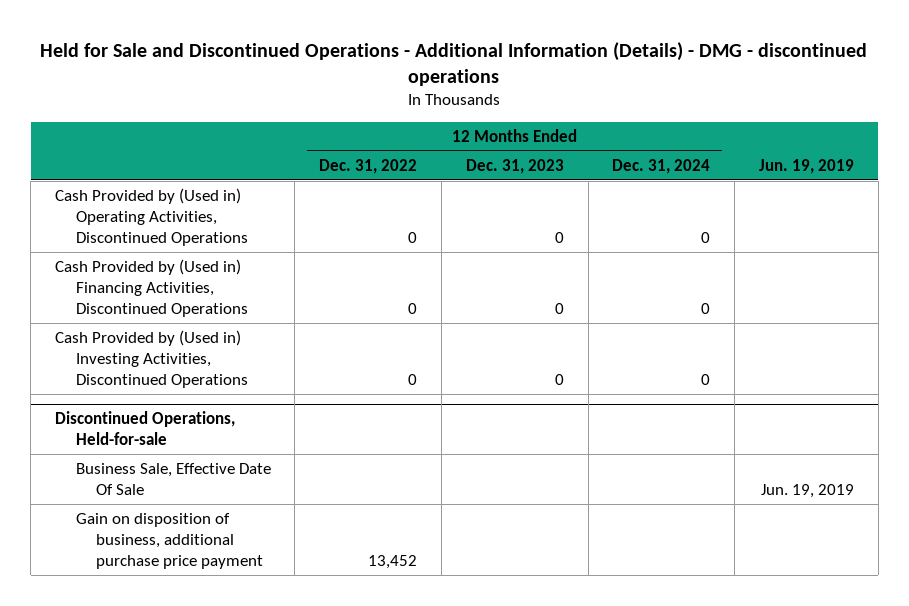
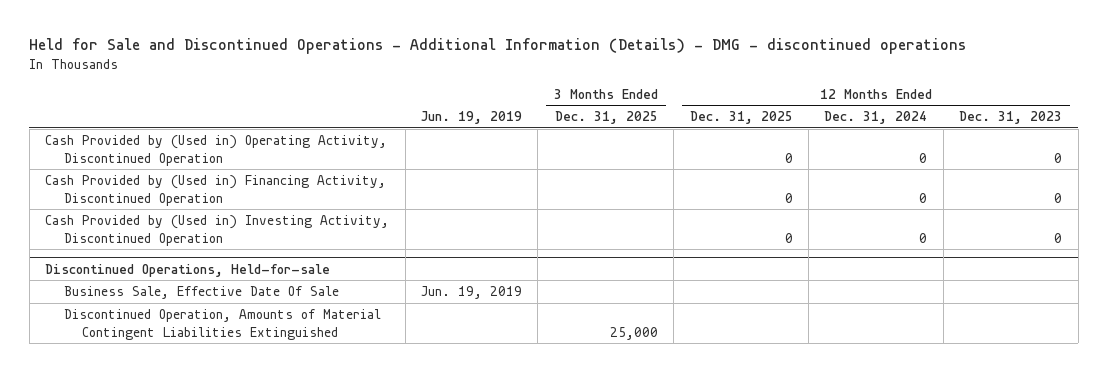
- | 12 Months Ended Dec. 31, 2022 | 12 Months Ended Dec. 31, 2023 | 12 Months Ended Dec. 31, 2024 | Jun. 19, 2019
+ | Jun. 19, 2019 | 3 Months Ended Dec. 31, 2025 | 12 Months Ended Dec. 31, 2025 | 12 Months Ended Dec. 31, 2024 | 12 Months Ended Dec. 31, 2023
- Cash Provided by (Used in) Operating Activities, Discontinued Operations | 0 | 0 | 0 |
- Cash Provided by (Used in) Financing Activities, Discontinued Operations | 0 | 0 | 0 |
- Cash Provided by (Used in) Investing Activities, Discontinued Operations | 0 | 0 | 0 |
+ Cash Provided by (Used in) Operating Activity, Discontinued Operation | | | 0 | 0 | 0
+ Cash Provided by (Used in) Financing Activity, Discontinued Operation | | | 0 | 0 | 0
+ Cash Provided by (Used in) Investing Activity, Discontinued Operation | | | 0 | 0 | 0
@ Discontinued Operations, Held-for-sale
- Gain on disposition of business, additional purchase price payment | 13,452 | | |
+ Discontinued Operation, Amounts of Material Contingent Liabilities Extinguished | | 25,000 | | |

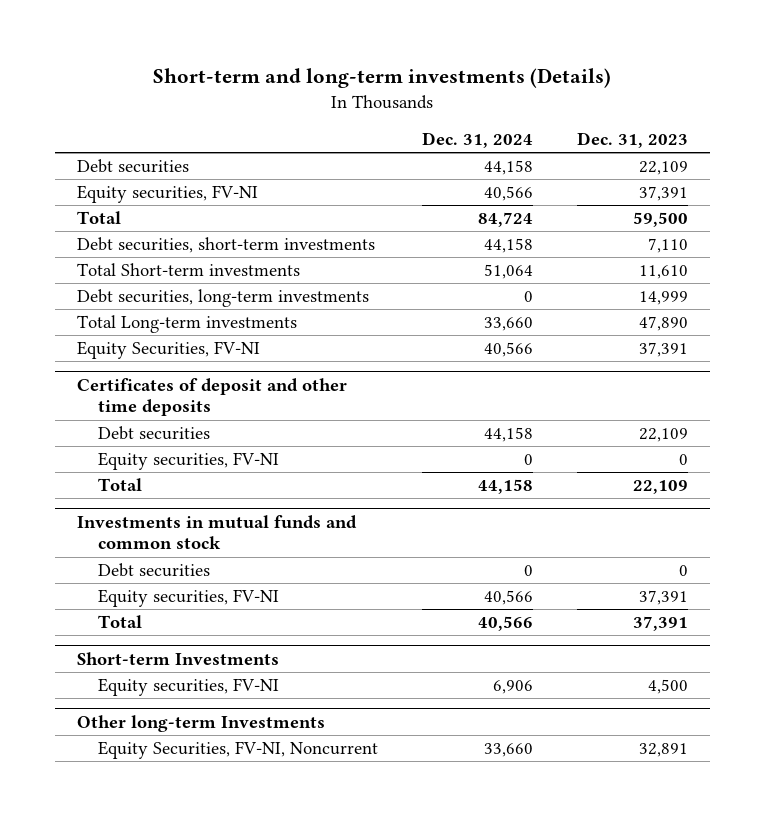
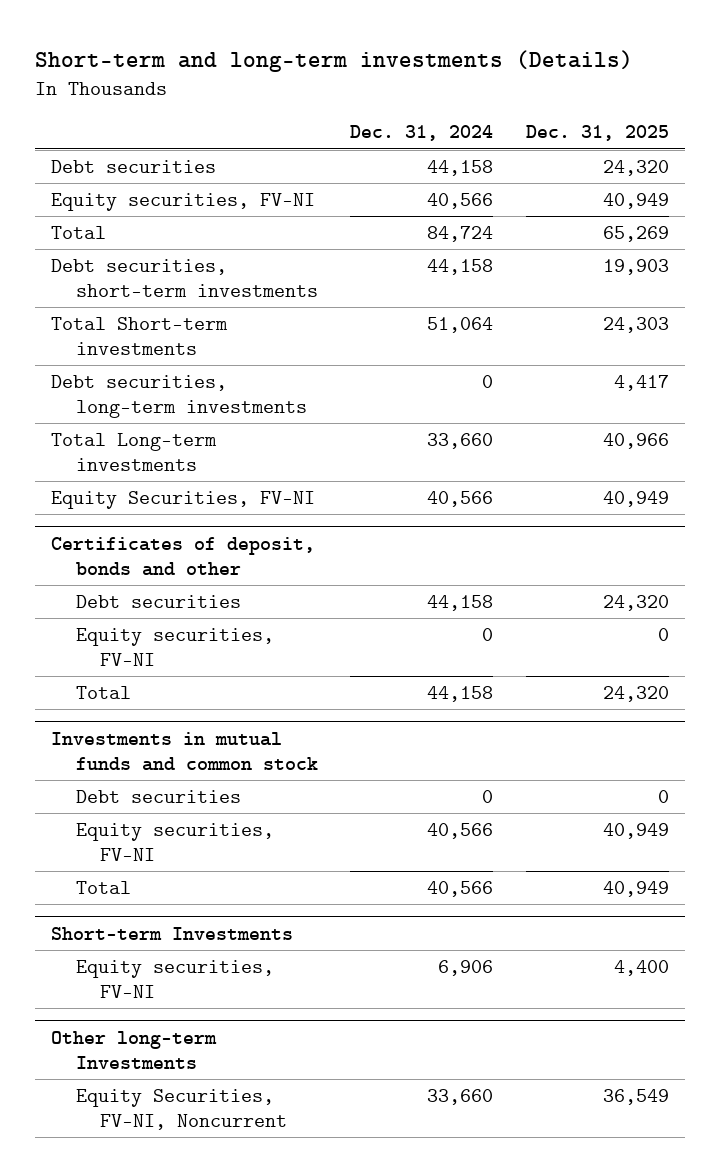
- | Dec. 31, 2024 | Dec. 31, 2023
+ | Dec. 31, 2024 | Dec. 31, 2025
- Certificates of deposit and other time deposits
+ Certificates of deposit, bonds and other

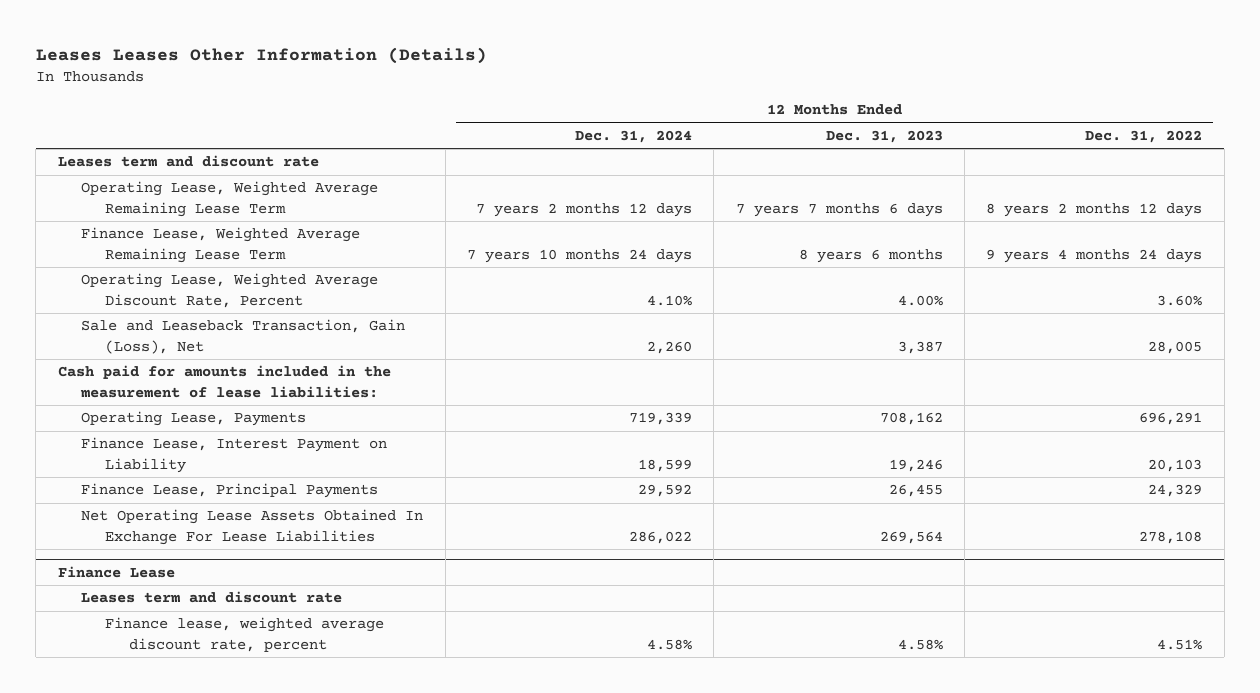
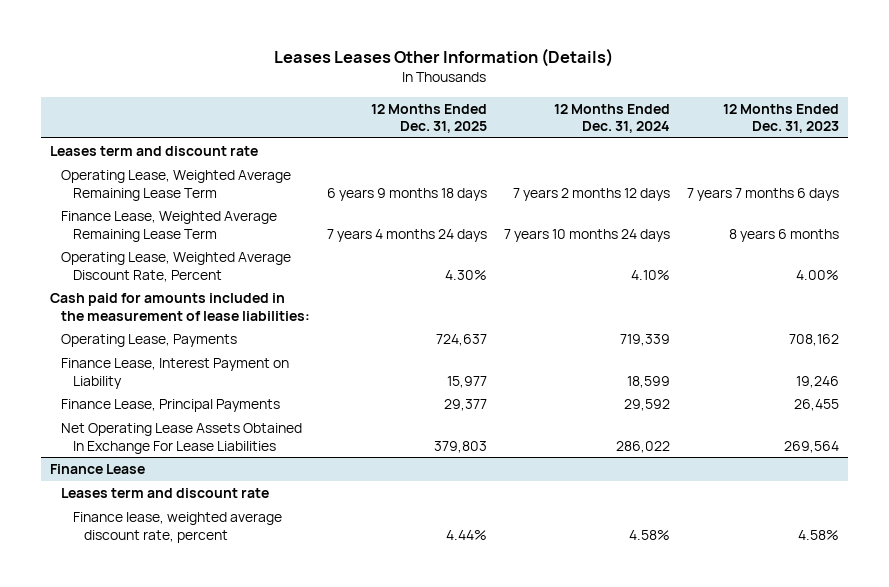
- | 12 Months Ended Dec. 31, 2024 | 12 Months Ended Dec. 31, 2023 | 12 Months Ended Dec. 31, 2022
+ | 12 Months Ended Dec. 31, 2025 | 12 Months Ended Dec. 31, 2024 | 12 Months Ended Dec. 31, 2023
- Sale and Leaseback Transaction, Gain (Loss), Net | 2,260 | 3,387 | 28,005

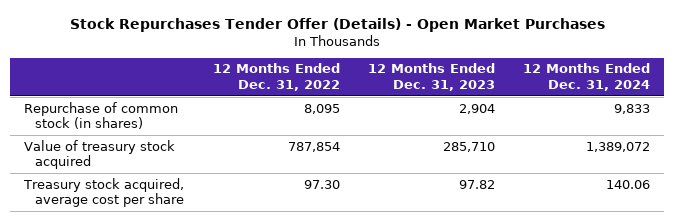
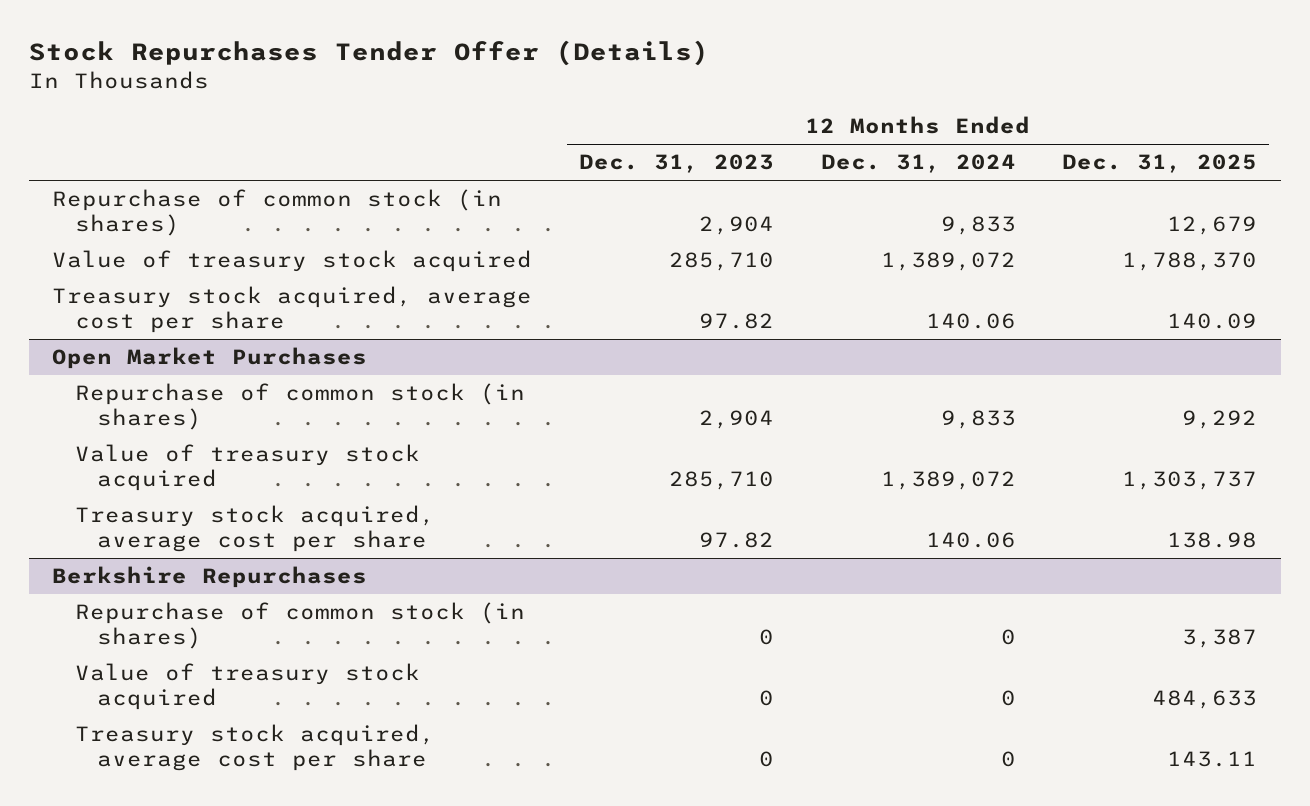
- Stock Repurchases Tender Offer (Details) - Open Market Purchases
+ Stock Repurchases Tender Offer (Details)
- | 12 Months Ended Dec. 31, 2022 | 12 Months Ended Dec. 31, 2023 | 12 Months Ended Dec. 31, 2024
+ | 12 Months Ended Dec. 31, 2023 | 12 Months Ended Dec. 31, 2024 | 12 Months Ended Dec. 31, 2025
+ Open Market Purchases
+ Repurchase of common stock (in shares) | 2,904 | 9,833 | 9,292
+ Value of treasury stock acquired | 285,710 | 1,389,072 | 1,303,737
+ Treasury stock acquired, average cost per share | 97.82 | 140.06 | 138.98
+ Berkshire Repurchases
+ Repurchase of common stock (in shares) | 0 | 0 | 3,387
+ Value of treasury stock acquired | 0 | 0 | 484,633
+ Treasury stock acquired, average cost per share | 0 | 0 | 143.11

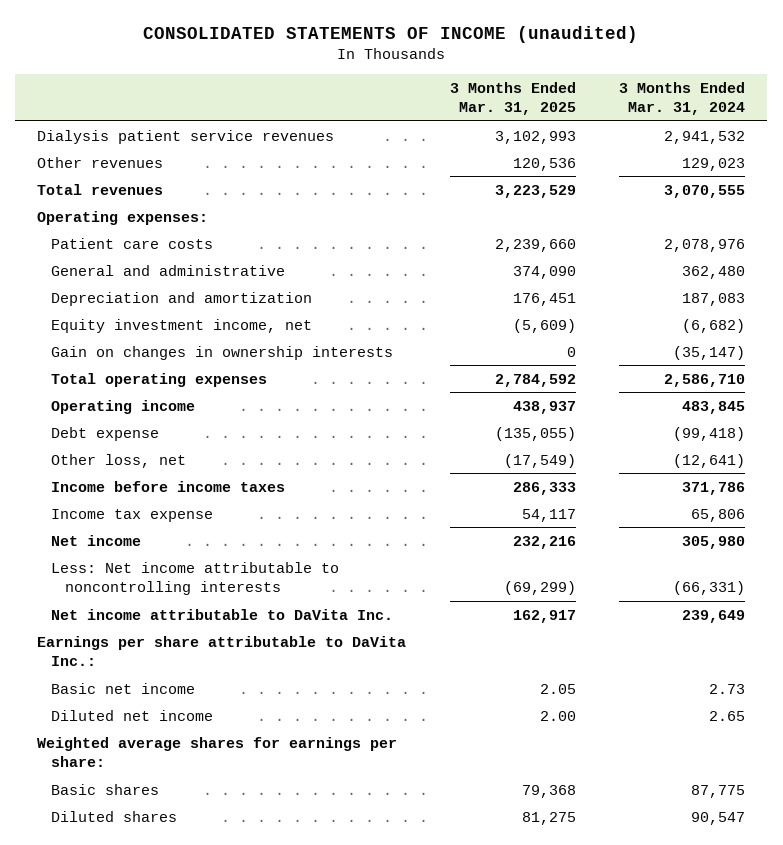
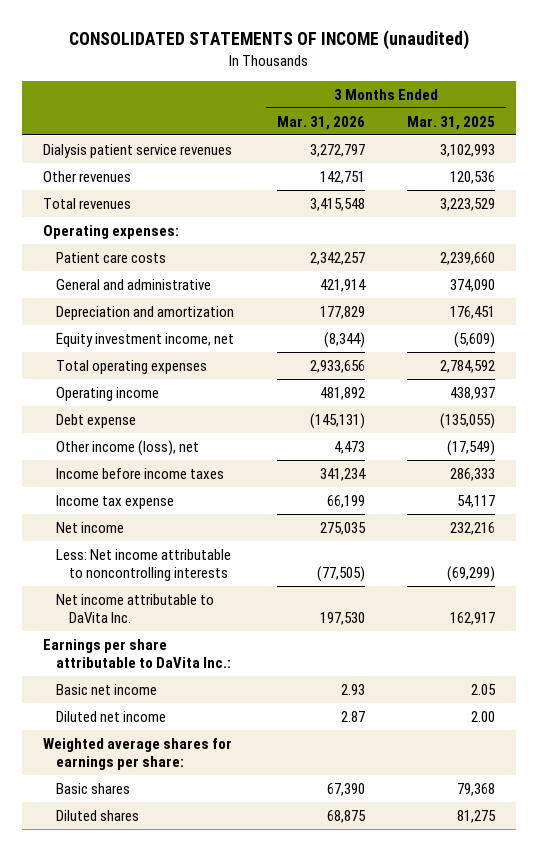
- | 3 Months Ended Mar. 31, 2025 | 3 Months Ended Mar. 31, 2024
+ | 3 Months Ended Mar. 31, 2026 | 3 Months Ended Mar. 31, 2025
- Gain on changes in ownership interests | 0 | (35,147)
- Other loss, net | (17,549) | (12,641)
+ Other income (loss), net | 4,473 | (17,549)

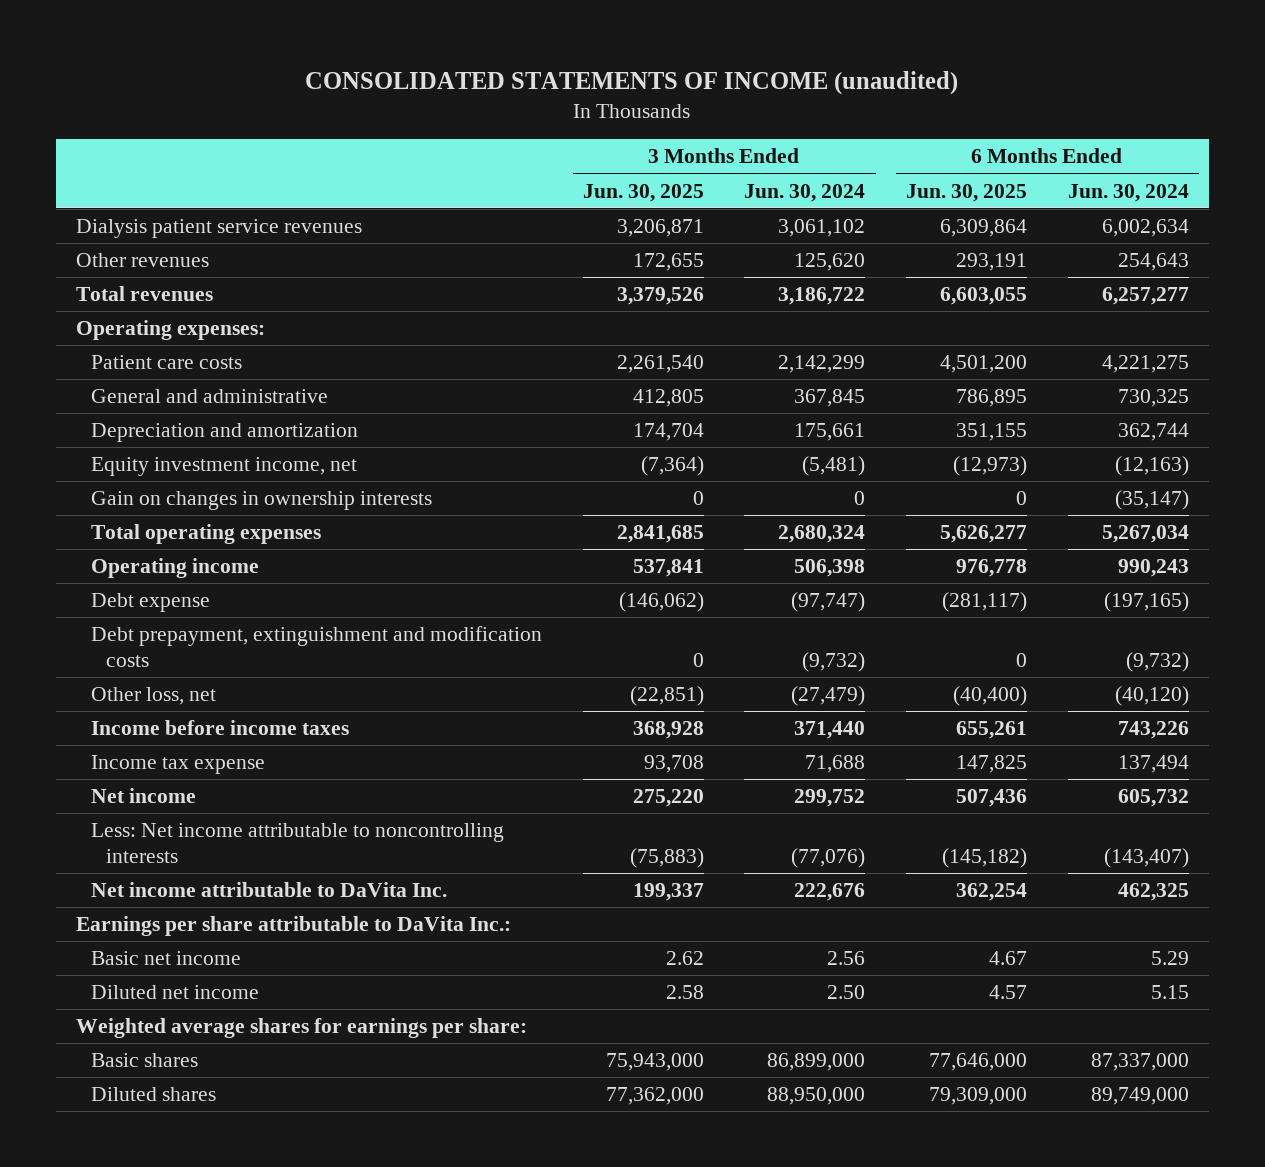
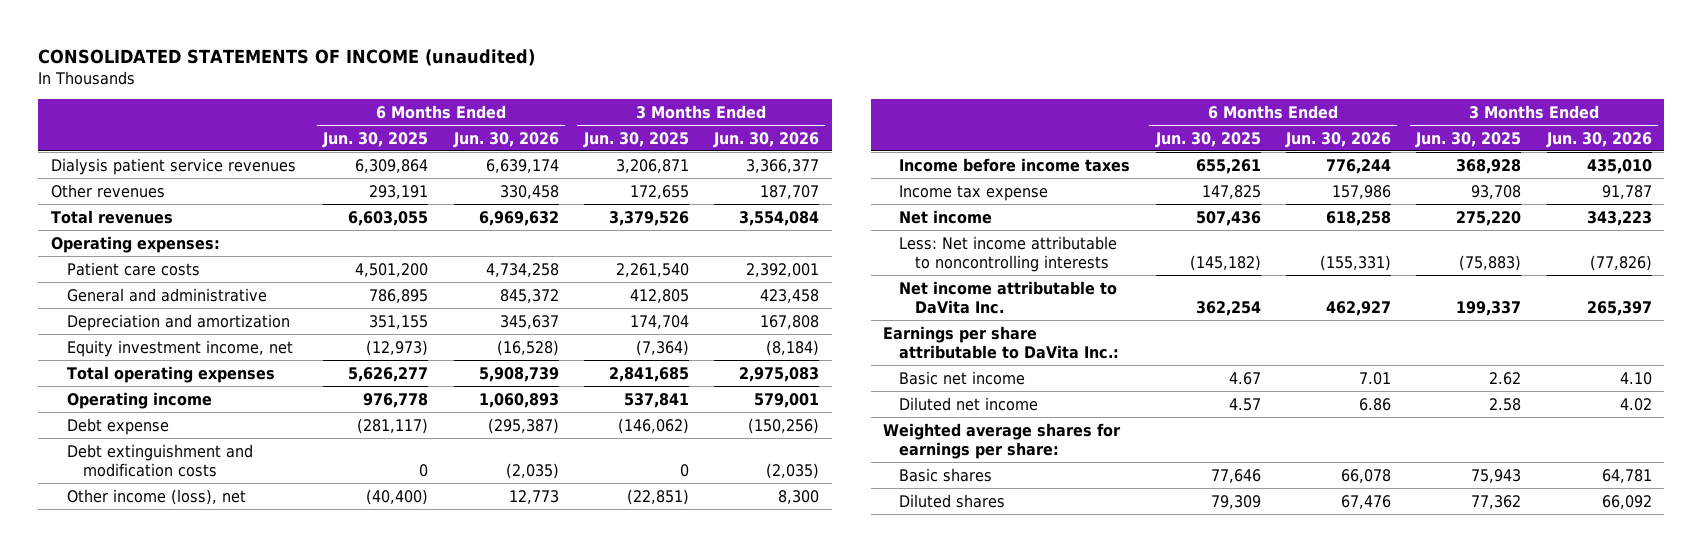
- | 3 Months Ended Jun. 30, 2025 | 3 Months Ended Jun. 30, 2024 | 6 Months Ended Jun. 30, 2025 | 6 Months Ended Jun. 30, 2024
+ | 6 Months Ended Jun. 30, 2025 | 6 Months Ended Jun. 30, 2026 | 3 Months Ended Jun. 30, 2025 | 3 Months Ended Jun. 30, 2026
- Gain on changes in ownership interests | 0 | 0 | 0 | (35,147)
- Debt prepayment, extinguishment and modification costs | 0 | (9,732) | 0 | (9,732)
- Other loss, net | (22,851) | (27,479) | (40,400) | (40,120)
+ Debt extinguishment and modification costs | 0 | (2,035) | 0 | (2,035)
+ Other income (loss), net | (40,400) | 12,773 | (22,851) | 8,300
- Basic shares | 75,943,000 | 86,899,000 | 77,646,000 | 87,337,000
- Diluted shares | 77,362,000 | 88,950,000 | 79,309,000 | 89,749,000
+ Basic shares | 77,646 | 66,078 | 75,943 | 64,781
+ Diluted shares | 79,309 | 67,476 | 77,362 | 66,092

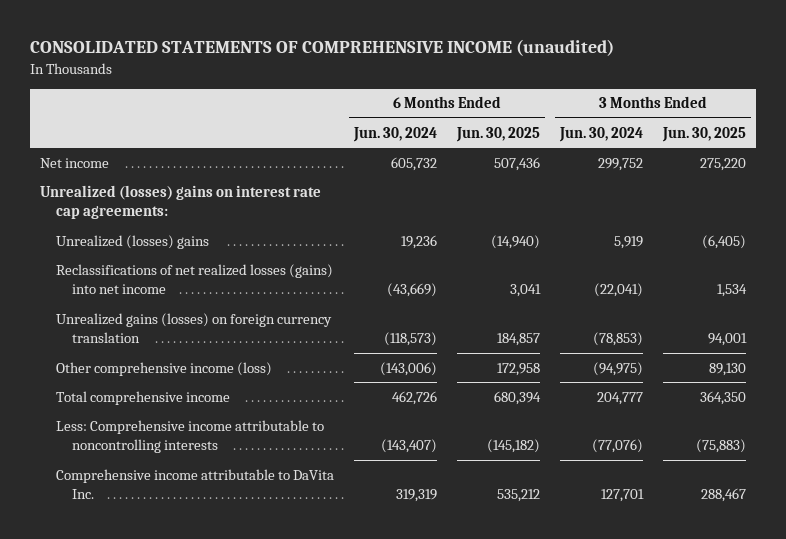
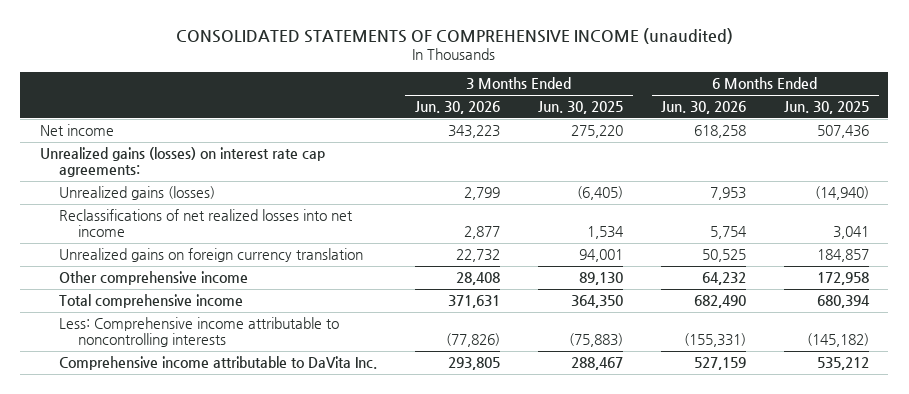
- | 6 Months Ended Jun. 30, 2024 | 6 Months Ended Jun. 30, 2025 | 3 Months Ended Jun. 30, 2024 | 3 Months Ended Jun. 30, 2025
+ | 3 Months Ended Jun. 30, 2026 | 3 Months Ended Jun. 30, 2025 | 6 Months Ended Jun. 30, 2026 | 6 Months Ended Jun. 30, 2025
- Unrealized (losses) gains on interest rate cap agreements:
- Unrealized (losses) gains | 19,236 | (14,940) | 5,919 | (6,405)
- Reclassifications of net realized losses (gains) into net income | (43,669) | 3,041 | (22,041) | 1,534
- Unrealized gains (losses) on foreign currency translation | (118,573) | 184,857 | (78,853) | 94,001
- Other comprehensive income (loss) | (143,006) | 172,958 | (94,975) | 89,130
+ Unrealized gains (losses) on interest rate cap agreements:
+ Unrealized gains (losses) | 2,799 | (6,405) | 7,953 | (14,940)
+ Reclassifications of net realized losses into net income | 2,877 | 1,534 | 5,754 | 3,041
+ Unrealized gains on foreign currency translation | 22,732 | 94,001 | 50,525 | 184,857
+ Other comprehensive income | 28,408 | 89,130 | 64,232 | 172,958

